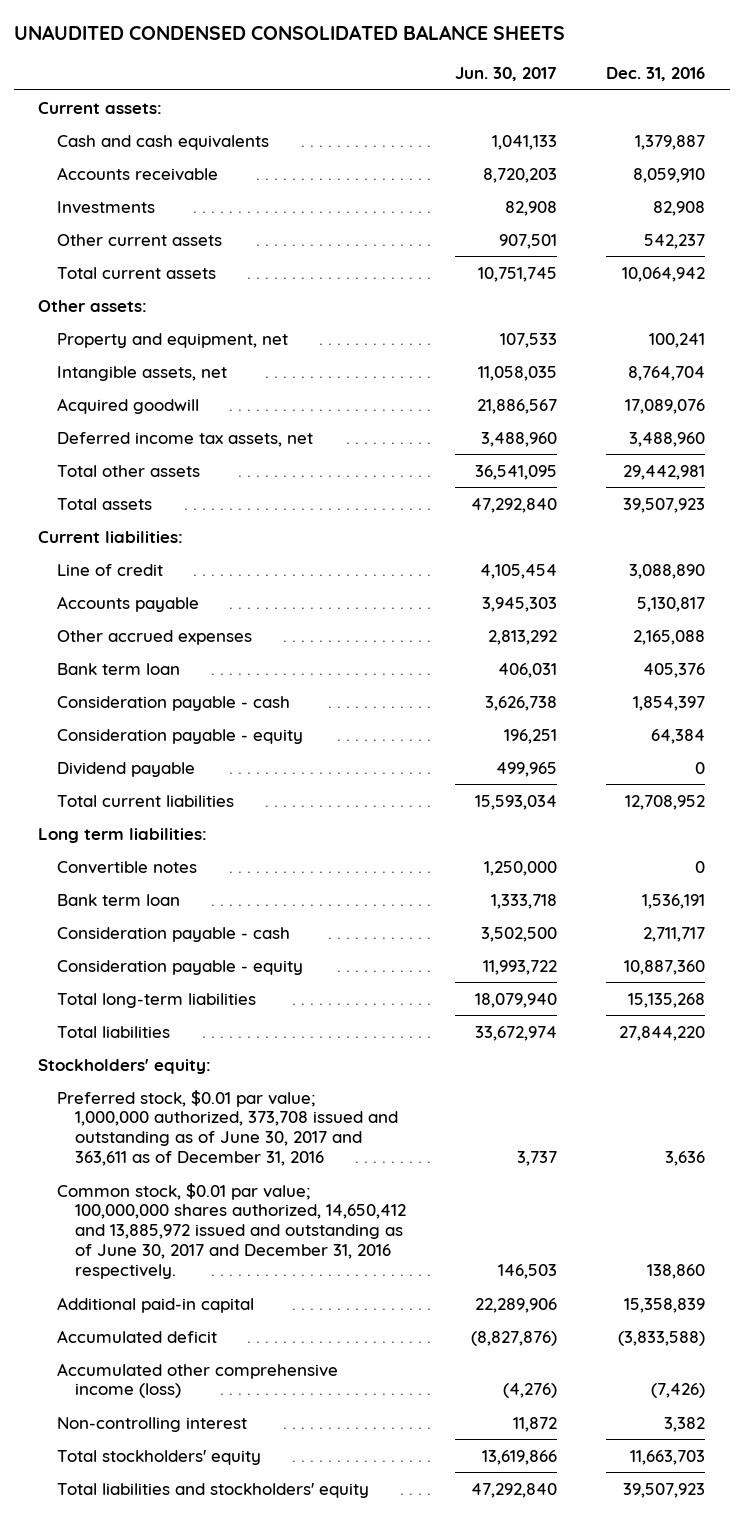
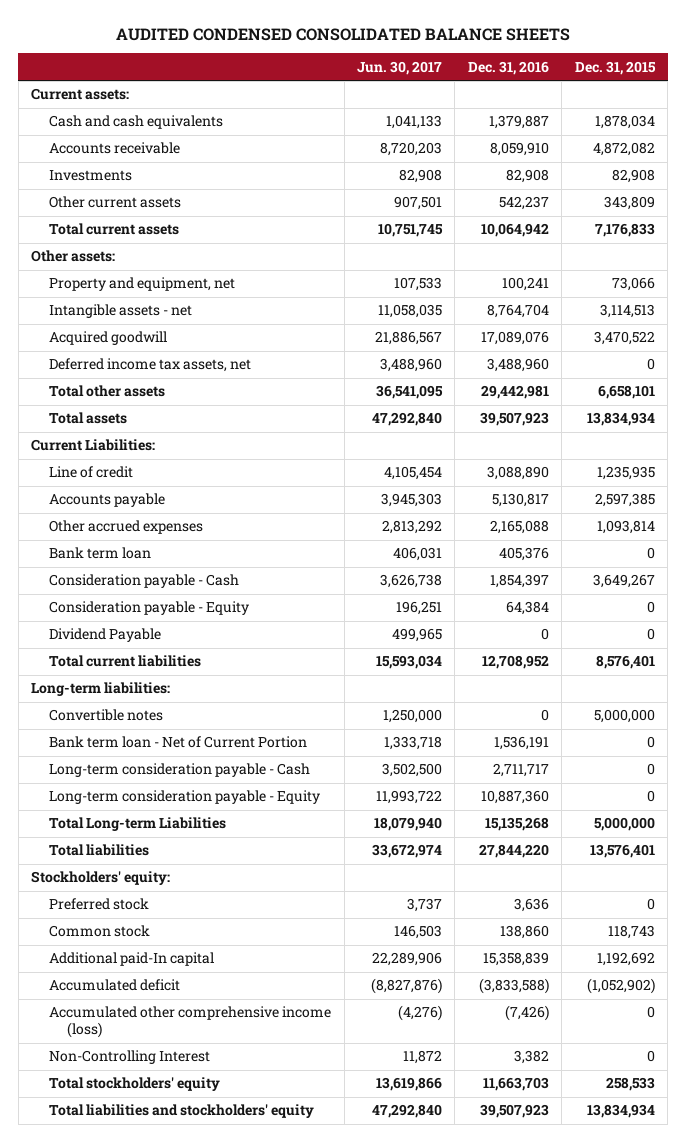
- UNAUDITED CONDENSED CONSOLIDATED BALANCE SHEETS
+ AUDITED CONDENSED CONSOLIDATED BALANCE SHEETS
- | Jun. 30, 2017 | Dec. 31, 2016
+ | Jun. 30, 2017 | Dec. 31, 2016 | Dec. 31, 2015
- Intangible assets, net | 11,058,035 | 8,764,704
+ Intangible assets - net | 11,058,035 | 8,764,704 | 3,114,513
- Current liabilities:
+ Current Liabilities:
- Consideration payable - cash | 3,626,738 | 1,854,397
- Consideration payable - equity | 196,251 | 64,384
- Dividend payable | 499,965 | 0
+ Consideration payable - Cash | 3,626,738 | 1,854,397 | 3,649,267
+ Consideration payable - Equity | 196,251 | 64,384 | 0
+ Dividend Payable | 499,965 | 0 | 0
- Long term liabilities:
+ Long-term liabilities:
- Bank term loan | 1,333,718 | 1,536,191
- Consideration payable - cash | 3,502,500 | 2,711,717
- Consideration payable - equity | 11,993,722 | 10,887,360
- Total long-term liabilities | 18,079,940 | 15,135,268
+ Bank term loan - Net of Current Portion | 1,333,718 | 1,536,191 | 0
+ Long-term consideration payable - Cash | 3,502,500 | 2,711,717 | 0
+ Long-term consideration payable - Equity | 11,993,722 | 10,887,360 | 0
+ Total Long-term Liabilities | 18,079,940 | 15,135,268 | 5,000,000
- Preferred stock, $0.01 par value; 1,000,000 authorized, 373,708 issued and outstanding as of June 30, 2017 and 363,611 as of December 31, 2016 | 3,737 | 3,636
- Common stock, $0.01 par value; 100,000,000 shares authorized, 14,650,412 and 13,885,972 issued and outstanding as of June 30, 2017 and December 31, 2016 respectively. | 146,503 | 138,860
- Additional paid-in capital | 22,289,906 | 15,358,839
+ Preferred stock | 3,737 | 3,636 | 0
+ Common stock | 146,503 | 138,860 | 118,743
+ Additional paid-In capital | 22,289,906 | 15,358,839 | 1,192,692
- Non-controlling interest | 11,872 | 3,382
+ Non-Controlling Interest | 11,872 | 3,382 | 0

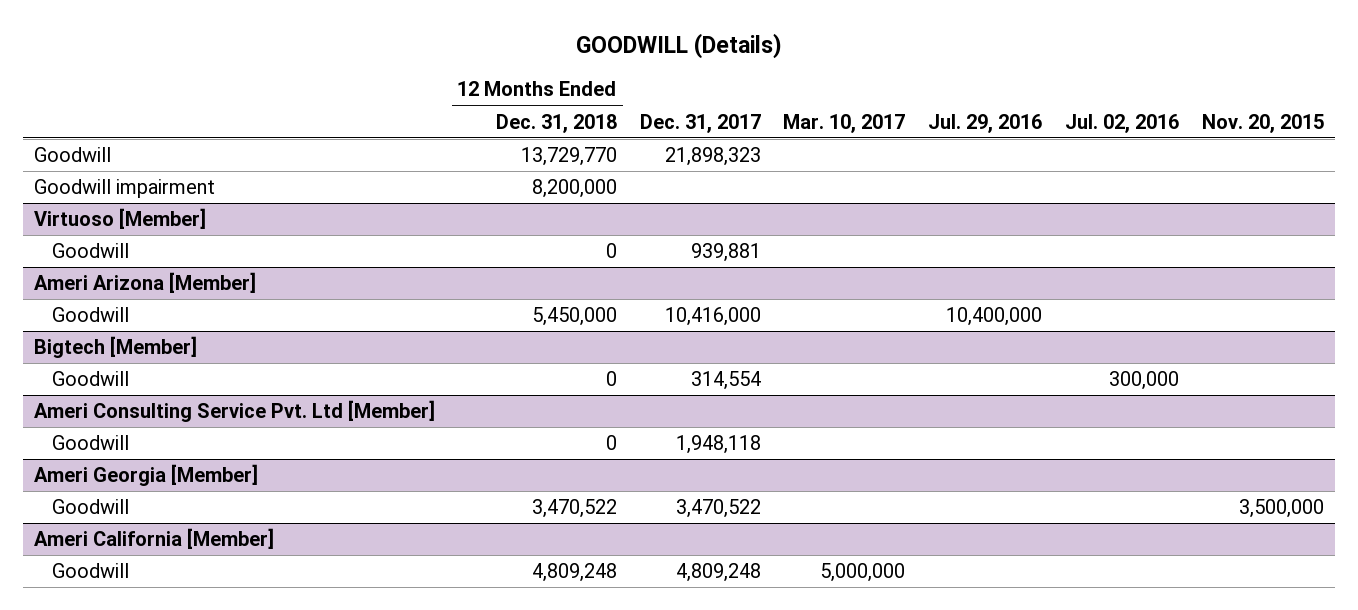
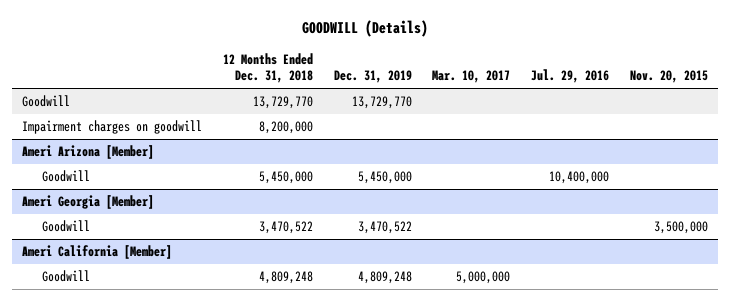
- | 12 Months Ended Dec. 31, 2018 | Dec. 31, 2017 | Mar. 10, 2017 | Jul. 29, 2016 | Jul. 02, 2016 | Nov. 20, 2015
+ | 12 Months Ended Dec. 31, 2018 | Dec. 31, 2019 | Mar. 10, 2017 | Jul. 29, 2016 | Nov. 20, 2015
- Goodwill impairment | 8,200,000 | | | | |
- Virtuoso [Member]
- Goodwill | 0 | 939,881 | | | |
+ Impairment charges on goodwill | 8,200,000 | | | |
- Bigtech [Member]
- Goodwill | 0 | 314,554 | | | 300,000 |
- Ameri Consulting Service Pvt. Ltd [Member]
- Goodwill | 0 | 1,948,118 | | | |

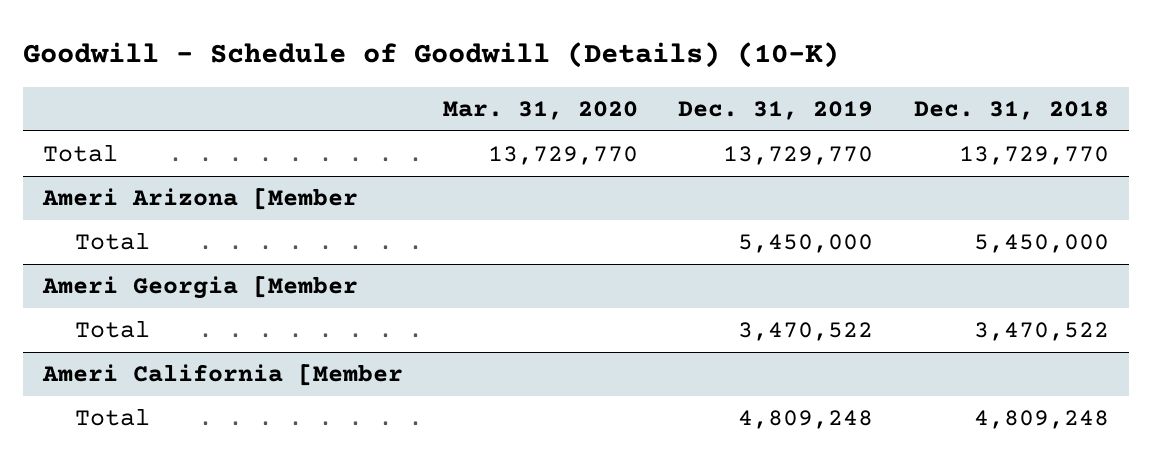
- GOODWILL (Details)
+ Goodwill - Schedule of Goodwill (Details) (10-K)
- | 12 Months Ended Dec. 31, 2018 | Dec. 31, 2019 | Mar. 10, 2017 | Jul. 29, 2016 | Nov. 20, 2015
+ | Mar. 31, 2020 | Dec. 31, 2019 | Dec. 31, 2018
- Goodwill | 13,729,770 | 13,729,770 | | |
- Impairment charges on goodwill | 8,200,000 | | | |
- Ameri Arizona [Member]
- Goodwill | 5,450,000 | 5,450,000 | | 10,400,000 |
- Ameri Georgia [Member]
- Goodwill | 3,470,522 | 3,470,522 | | | 3,500,000
- Ameri California [Member]
- Goodwill | 4,809,248 | 4,809,248 | 5,000,000 | |
+ Total | 13,729,770 | 13,729,770 | 13,729,770
+ Ameri Arizona [Member
+ Total | | 5,450,000 | 5,450,000
+ Ameri Georgia [Member
+ Total | | 3,470,522 | 3,470,522
+ Ameri California [Member
+ Total | | 4,809,248 | 4,809,248

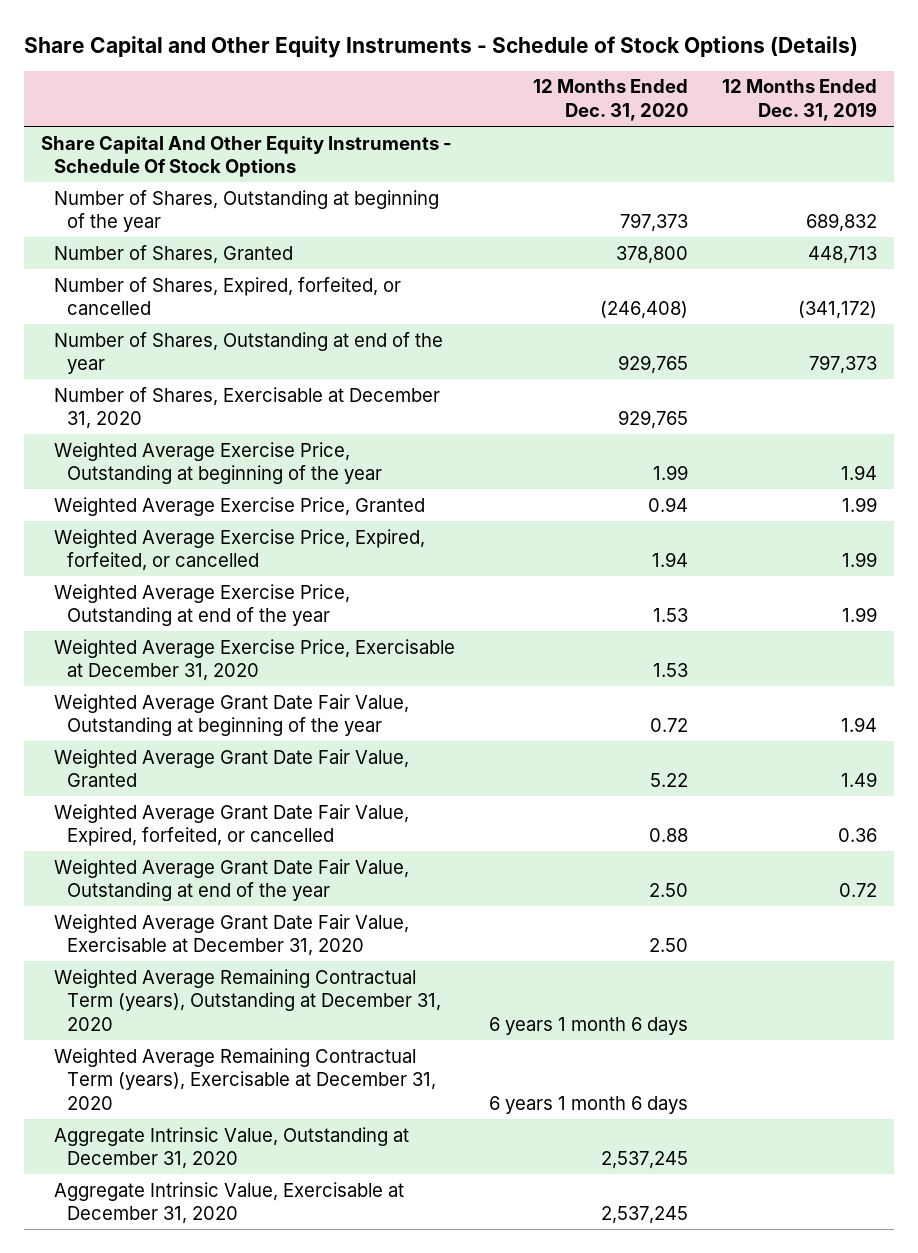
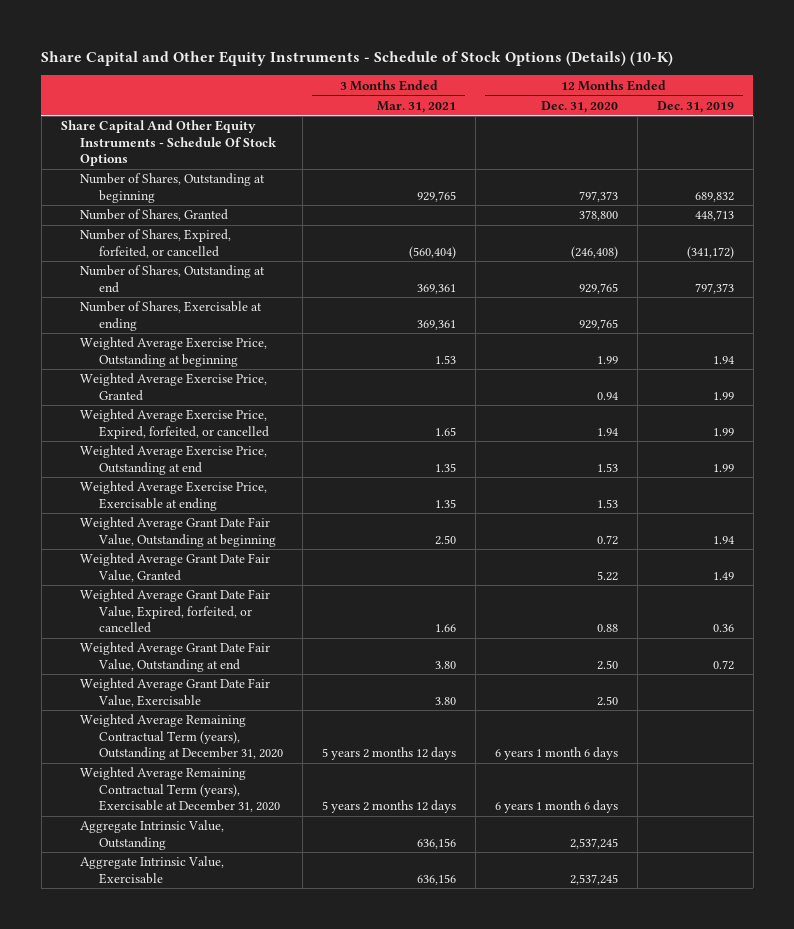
- Share Capital and Other Equity Instruments - Schedule of Stock Options (Details)
+ Share Capital and Other Equity Instruments - Schedule of Stock Options (Details) (10-K)
- | 12 Months Ended Dec. 31, 2020 | 12 Months Ended Dec. 31, 2019
+ | 3 Months Ended Mar. 31, 2021 | 12 Months Ended Dec. 31, 2020 | 12 Months Ended Dec. 31, 2019
- Number of Shares, Outstanding at beginning of the year | 797,373 | 689,832
+ Number of Shares, Outstanding at beginning | 929,765 | 797,373 | 689,832
- Number of Shares, Outstanding at end of the year | 929,765 | 797,373
- Number of Shares, Exercisable at December 31, 2020 | 929,765 |
- Weighted Average Exercise Price, Outstanding at beginning of the year | 1.99 | 1.94
+ Number of Shares, Outstanding at end | 369,361 | 929,765 | 797,373
+ Number of Shares, Exercisable at ending | 369,361 | 929,765 |
+ Weighted Average Exercise Price, Outstanding at beginning | 1.53 | 1.99 | 1.94
- Weighted Average Exercise Price, Outstanding at end of the year | 1.53 | 1.99
- Weighted Average Exercise Price, Exercisable at December 31, 2020 | 1.53 |
- Weighted Average Grant Date Fair Value, Outstanding at beginning of the year | 0.72 | 1.94
+ Weighted Average Exercise Price, Outstanding at end | 1.35 | 1.53 | 1.99
+ Weighted Average Exercise Price, Exercisable at ending | 1.35 | 1.53 |
+ Weighted Average Grant Date Fair Value, Outstanding at beginning | 2.50 | 0.72 | 1.94
- Weighted Average Grant Date Fair Value, Outstanding at end of the year | 2.50 | 0.72
- Weighted Average Grant Date Fair Value, Exercisable at December 31, 2020 | 2.50 |
+ Weighted Average Grant Date Fair Value, Outstanding at end | 3.80 | 2.50 | 0.72
+ Weighted Average Grant Date Fair Value, Exercisable | 3.80 | 2.50 |
- Aggregate Intrinsic Value, Outstanding at December 31, 2020 | 2,537,245 |
- Aggregate Intrinsic Value, Exercisable at December 31, 2020 | 2,537,245 |
+ Aggregate Intrinsic Value, Outstanding | 636,156 | 2,537,245 |
+ Aggregate Intrinsic Value, Exercisable | 636,156 | 2,537,245 |

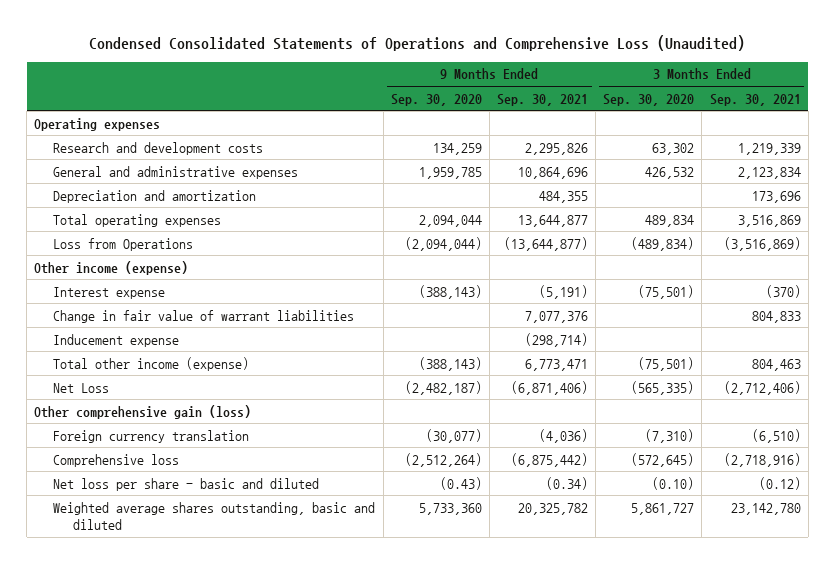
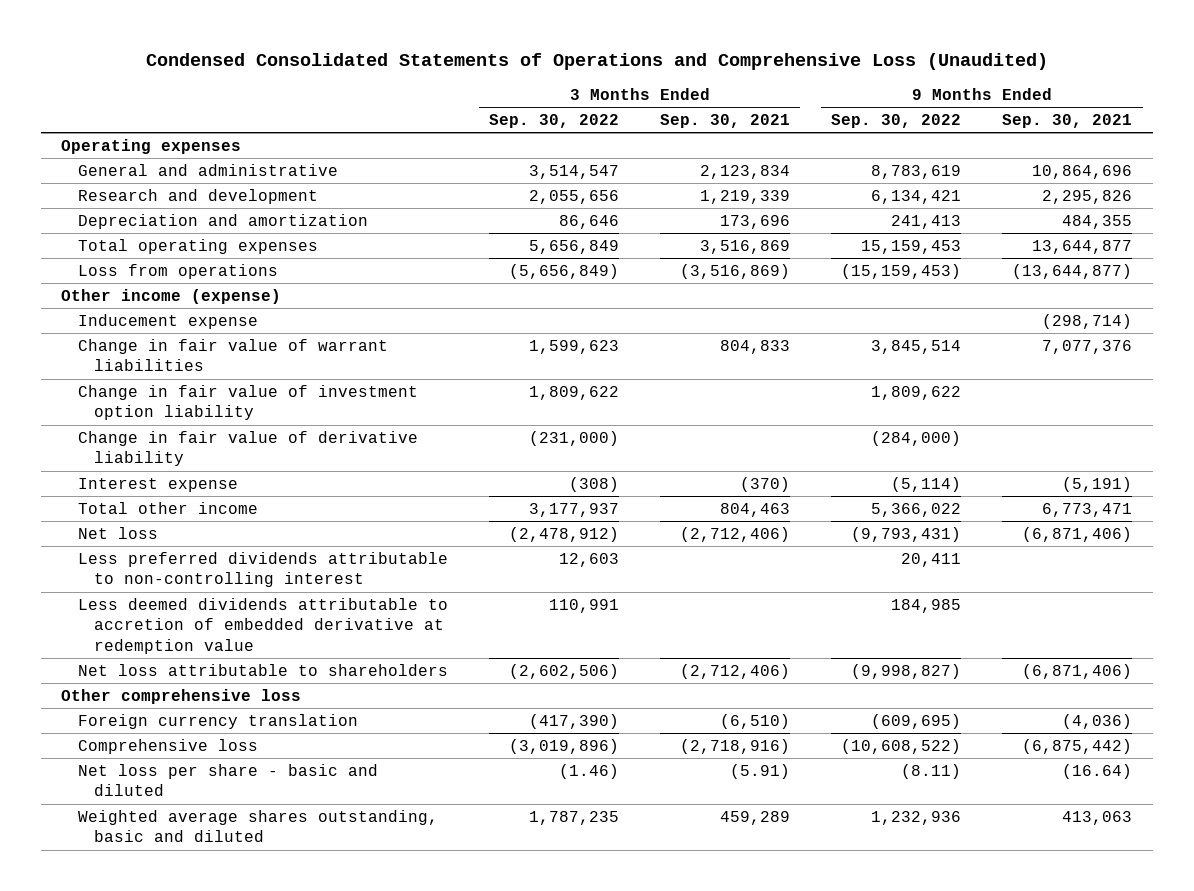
- | 9 Months Ended Sep. 30, 2020 | 9 Months Ended Sep. 30, 2021 | 3 Months Ended Sep. 30, 2020 | 3 Months Ended Sep. 30, 2021
+ | 3 Months Ended Sep. 30, 2022 | 3 Months Ended Sep. 30, 2021 | 9 Months Ended Sep. 30, 2022 | 9 Months Ended Sep. 30, 2021
- Research and development costs | 134,259 | 2,295,826 | 63,302 | 1,219,339
- General and administrative expenses | 1,959,785 | 10,864,696 | 426,532 | 2,123,834
+ General and administrative | 3,514,547 | 2,123,834 | 8,783,619 | 10,864,696
+ Research and development | 2,055,656 | 1,219,339 | 6,134,421 | 2,295,826
- Loss from Operations | (2,094,044) | (13,644,877) | (489,834) | (3,516,869)
+ Loss from operations | (5,656,849) | (3,516,869) | (15,159,453) | (13,644,877)
- Total other income (expense) | (388,143) | 6,773,471 | (75,501) | 804,463
- Net Loss | (2,482,187) | (6,871,406) | (565,335) | (2,712,406)
- Other comprehensive gain (loss)
moved down: Change in fair value of warrant liabilities | 1,599,623 | 804,833 | 3,845,514 | 7,077,376
+ Change in fair value of investment option liability | 1,809,622 | | 1,809,622 |
+ Change in fair value of derivative liability | (231,000) | | (284,000) |
moved down: Interest expense | (308) | (370) | (5,114) | (5,191)
+ Total other income | 3,177,937 | 804,463 | 5,366,022 | 6,773,471
+ Net loss | (2,478,912) | (2,712,406) | (9,793,431) | (6,871,406)
+ Less preferred dividends attributable to non-controlling interest | 12,603 | | 20,411 |
+ Less deemed dividends attributable to accretion of embedded derivative at redemption value | 110,991 | | 184,985 |
+ Net loss attributable to shareholders | (2,602,506) | (2,712,406) | (9,998,827) | (6,871,406)
+ Other comprehensive loss
- Net loss per share - basic and diluted | (0.43) | (0.34) | (0.10) | (0.12)
- Weighted average shares outstanding, basic and diluted | 5,733,360 | 20,325,782 | 5,861,727 | 23,142,780
+ Net loss per share - basic and diluted | (1.46) | (5.91) | (8.11) | (16.64)
+ Weighted average shares outstanding, basic and diluted | 1,787,235 | 459,289 | 1,232,936 | 413,063

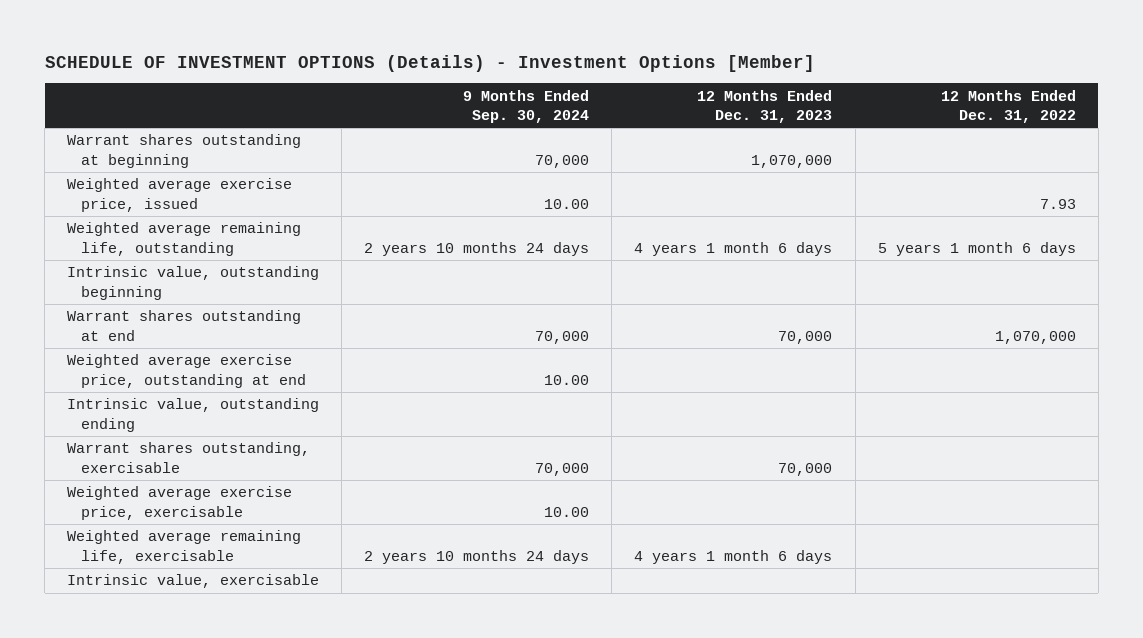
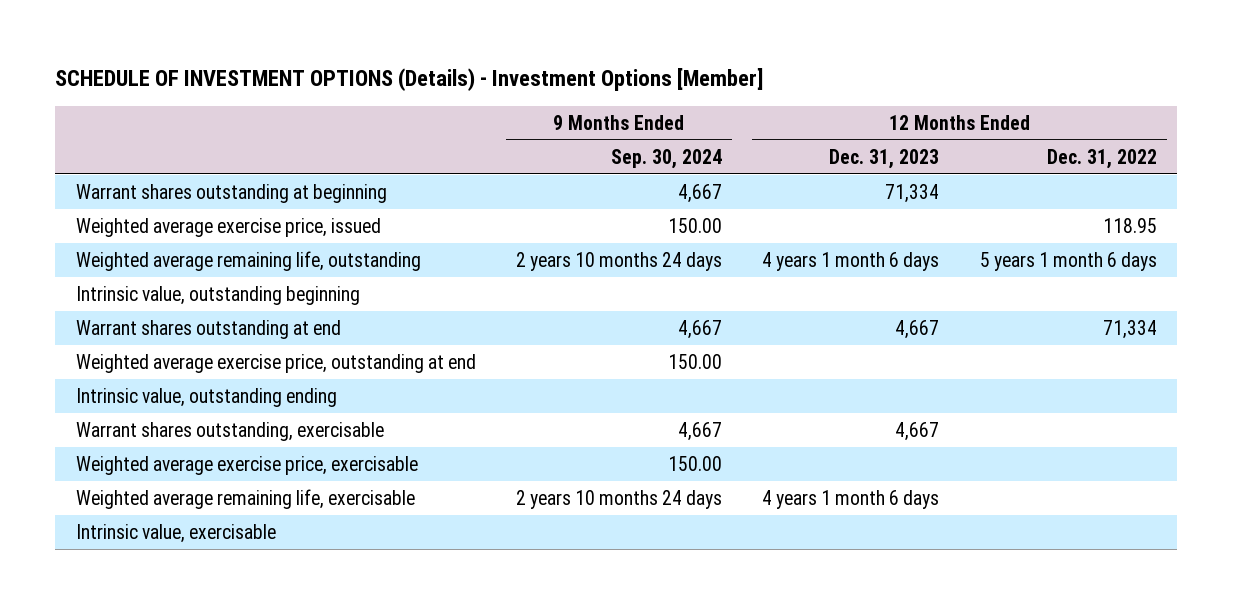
- Warrant shares outstanding at beginning | 70,000 | 1,070,000 |
- Weighted average exercise price, issued | 10.00 | | 7.93
+ Warrant shares outstanding at beginning | 4,667 | 71,334 |
+ Weighted average exercise price, issued | 150.00 | | 118.95
- Warrant shares outstanding at end | 70,000 | 70,000 | 1,070,000
- Weighted average exercise price, outstanding at end | 10.00 | |
+ Warrant shares outstanding at end | 4,667 | 4,667 | 71,334
+ Weighted average exercise price, outstanding at end | 150.00 | |
- Warrant shares outstanding, exercisable | 70,000 | 70,000 |
- Weighted average exercise price, exercisable | 10.00 | |
+ Warrant shares outstanding, exercisable | 4,667 | 4,667 |
+ Weighted average exercise price, exercisable | 150.00 | |

